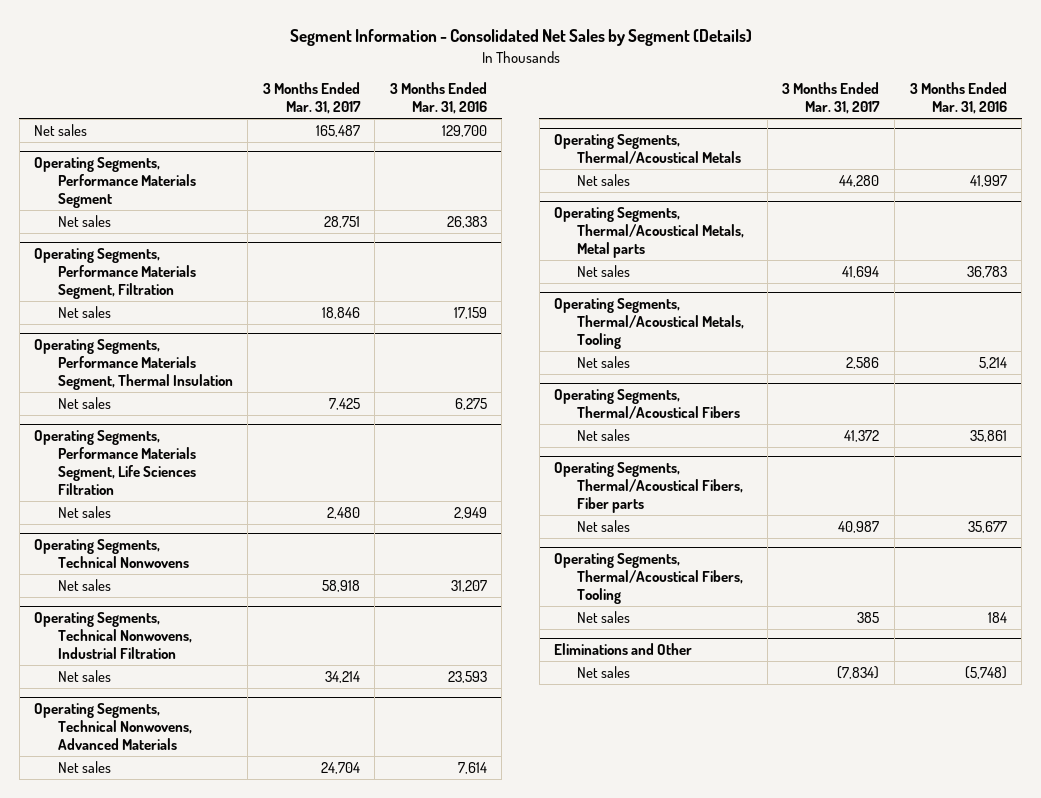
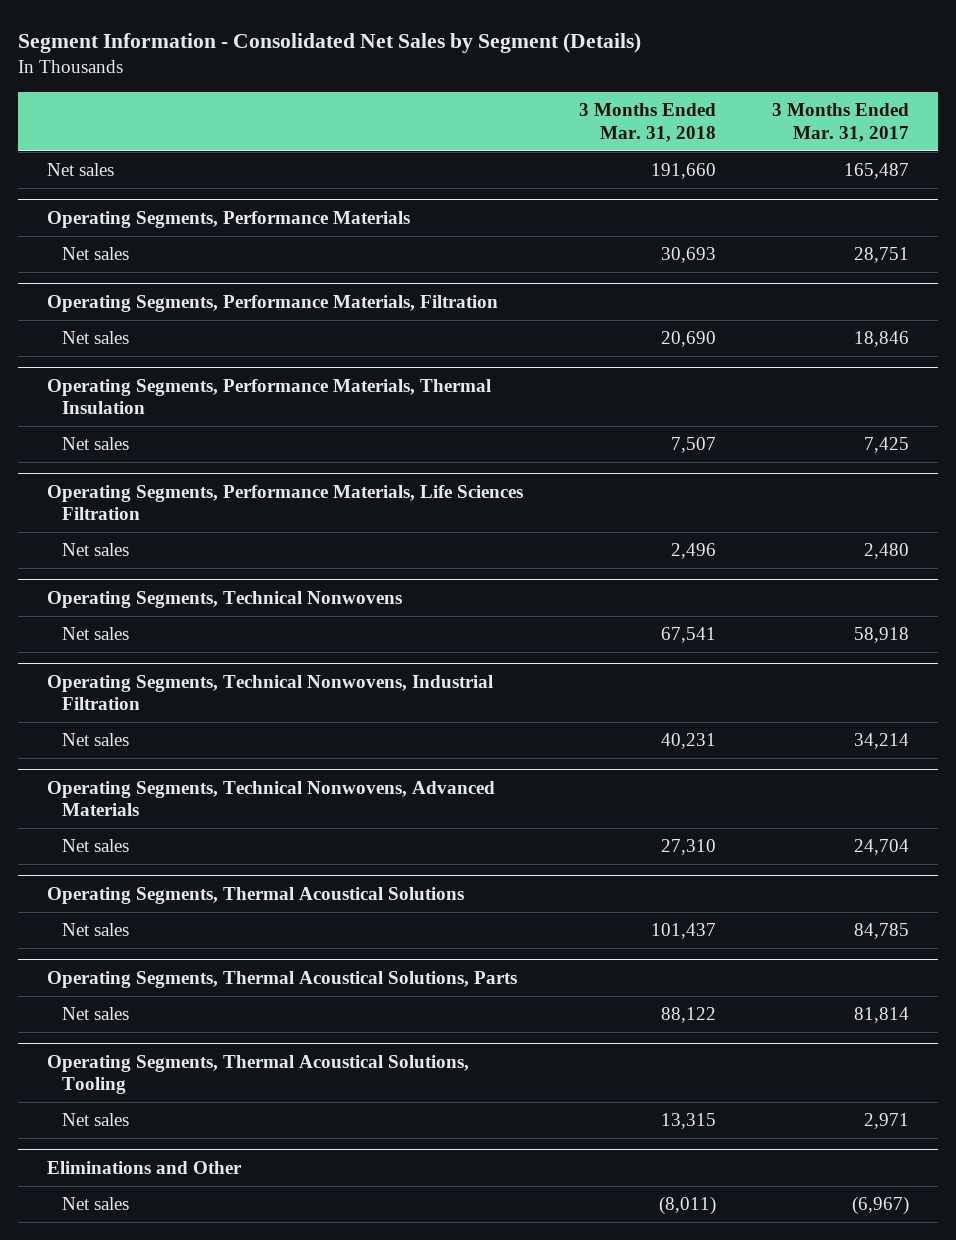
- | 3 Months Ended Mar. 31, 2017 | 3 Months Ended Mar. 31, 2016
+ | 3 Months Ended Mar. 31, 2018 | 3 Months Ended Mar. 31, 2017
- Operating Segments, Performance Materials Segment
+ Operating Segments, Performance Materials
- Operating Segments, Performance Materials Segment, Filtration
+ Operating Segments, Performance Materials, Filtration
- Operating Segments, Performance Materials Segment, Thermal Insulation
+ Operating Segments, Performance Materials, Thermal Insulation
- Operating Segments, Performance Materials Segment, Life Sciences Filtration
+ Operating Segments, Performance Materials, Life Sciences Filtration
- Operating Segments, Thermal/Acoustical Metals
- Net sales | 44,280 | 41,997
- Operating Segments, Thermal/Acoustical Metals, Metal parts
- Net sales | 41,694 | 36,783
- Operating Segments, Thermal/Acoustical Metals, Tooling
- Net sales | 2,586 | 5,214
- Operating Segments, Thermal/Acoustical Fibers
- Net sales | 41,372 | 35,861
- Operating Segments, Thermal/Acoustical Fibers, Fiber parts
- Net sales | 40,987 | 35,677
- Operating Segments, Thermal/Acoustical Fibers, Tooling
- Net sales | 385 | 184
+ Operating Segments, Thermal Acoustical Solutions
+ Net sales | 101,437 | 84,785
+ Operating Segments, Thermal Acoustical Solutions, Parts
+ Net sales | 88,122 | 81,814
+ Operating Segments, Thermal Acoustical Solutions, Tooling
+ Net sales | 13,315 | 2,971
@ Eliminations and Other
- Net sales | (7,834) | (5,748)
+ Net sales | (8,011) | (6,967)

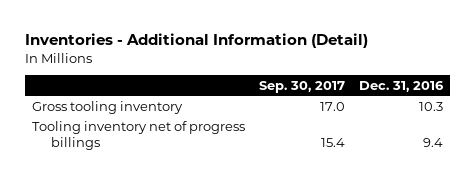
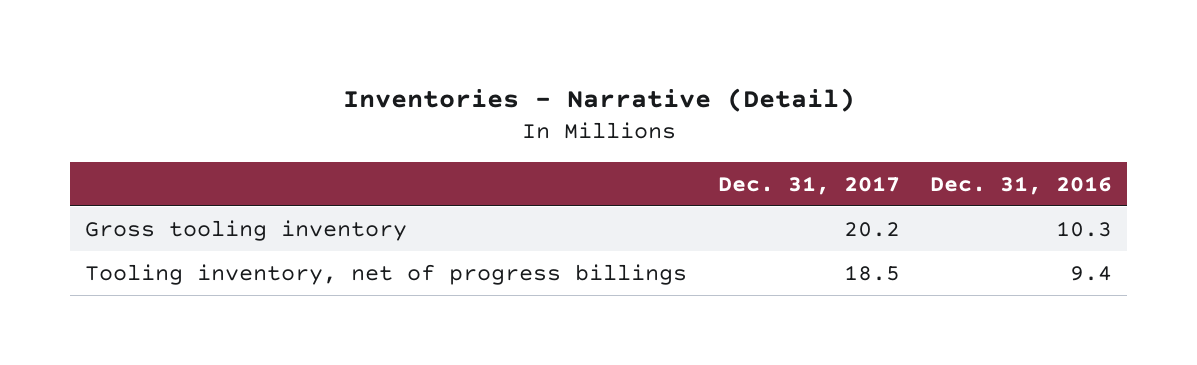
- Inventories - Additional Information (Detail)
+ Inventories - Narrative (Detail)
- | Sep. 30, 2017 | Dec. 31, 2016
+ | Dec. 31, 2017 | Dec. 31, 2016
- Tooling inventory net of progress billings | 15.4 | 9.4
+ Tooling inventory, net of progress billings | 18.5 | 9.4

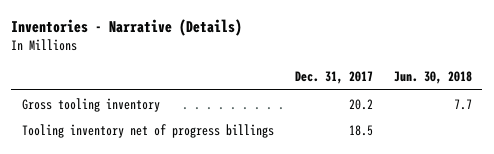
- Inventories - Narrative (Detail)
+ Inventories - Narrative (Details)
- | Dec. 31, 2017 | Dec. 31, 2016
+ | Dec. 31, 2017 | Jun. 30, 2018
- Tooling inventory, net of progress billings | 18.5 | 9.4
+ Tooling inventory net of progress billings | 18.5 |

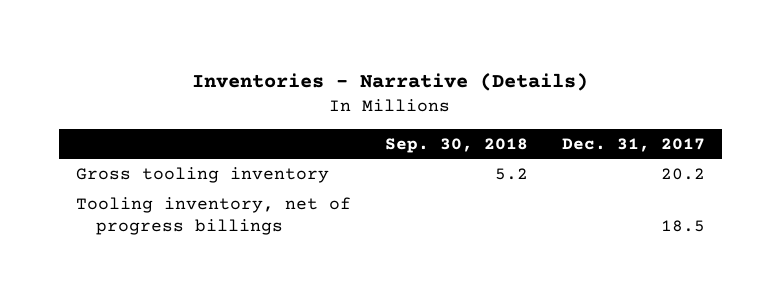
- | Dec. 31, 2017 | Jun. 30, 2018
+ | Sep. 30, 2018 | Dec. 31, 2017
- Tooling inventory net of progress billings | 18.5 |
+ Tooling inventory, net of progress billings | | 18.5

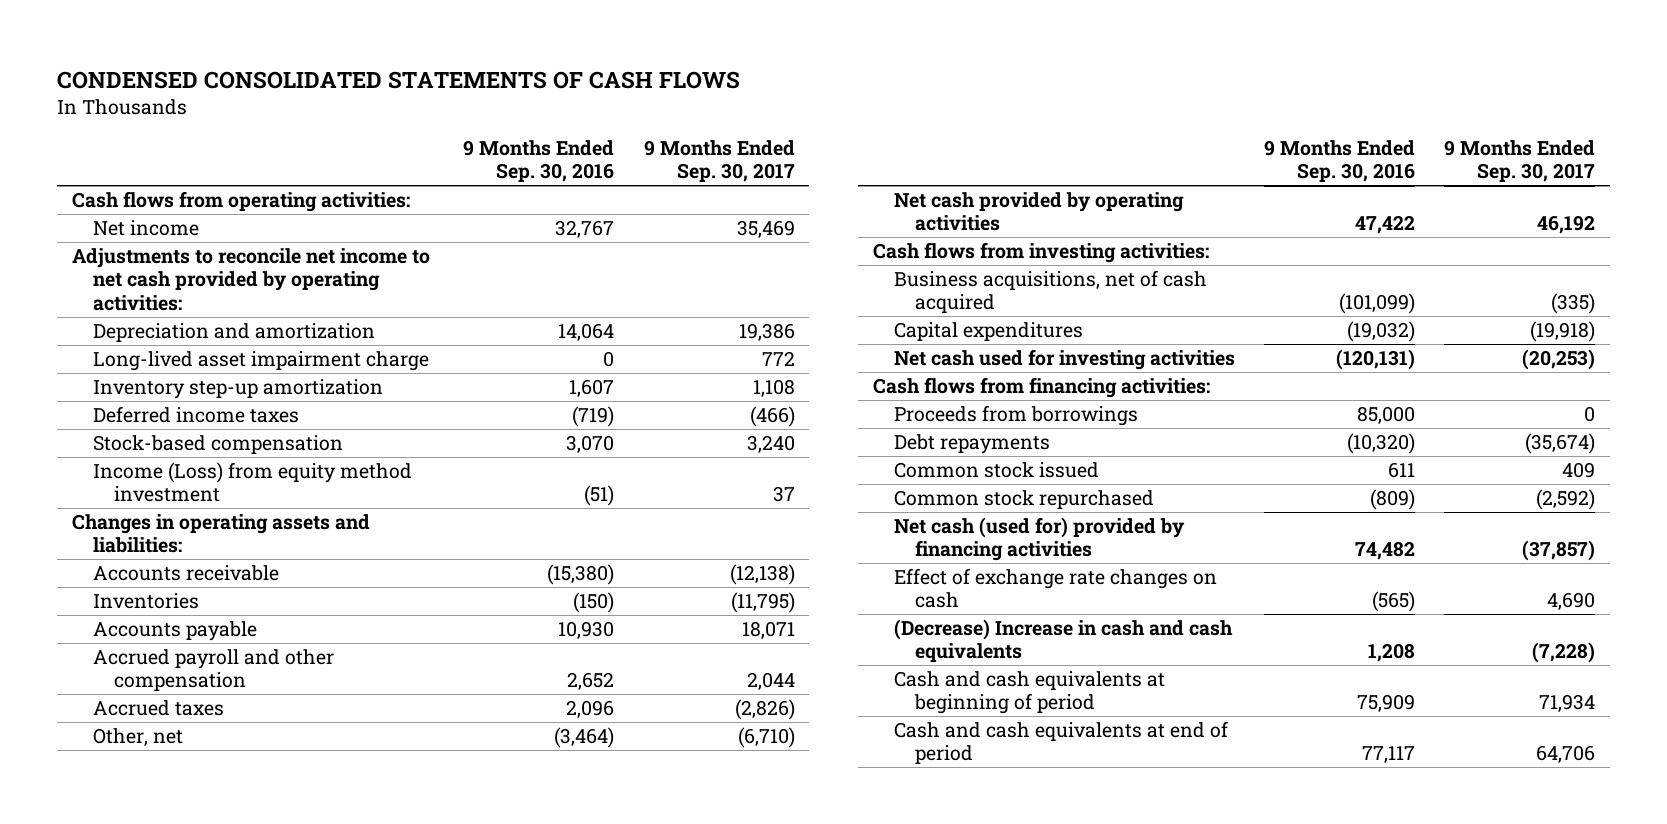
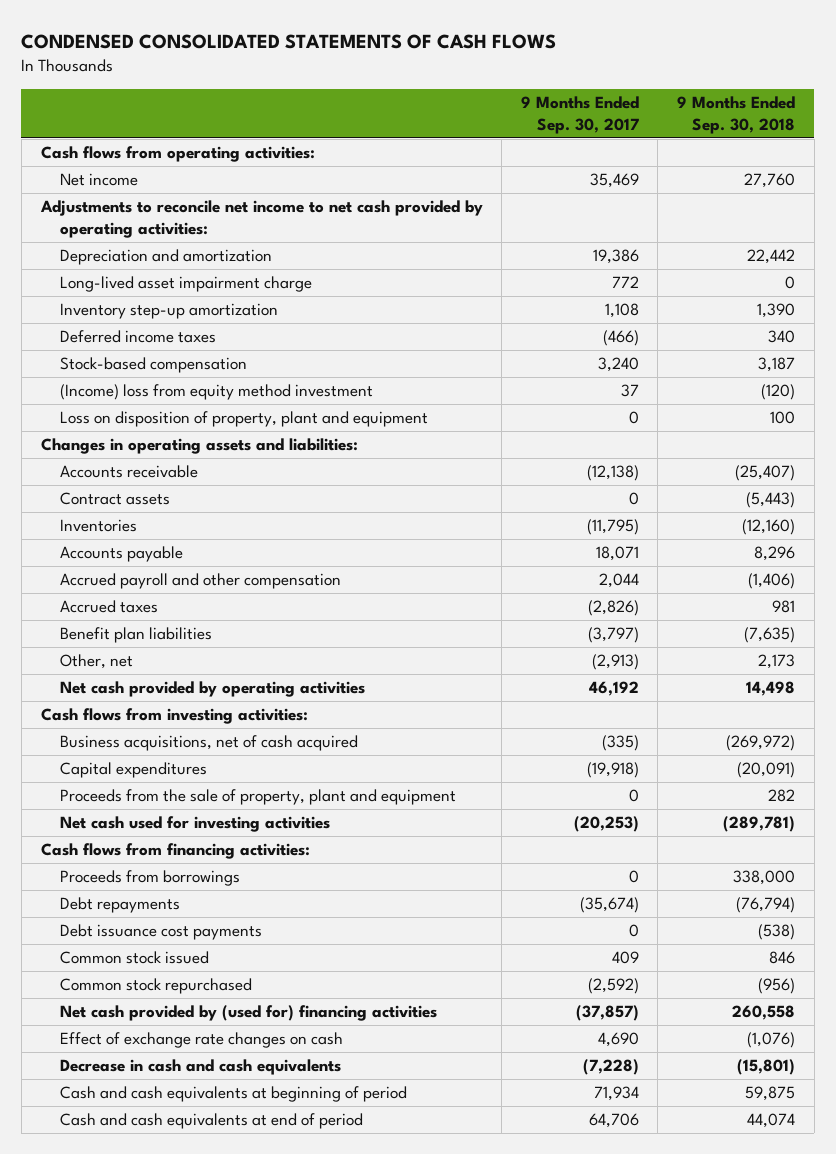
- | 9 Months Ended Sep. 30, 2016 | 9 Months Ended Sep. 30, 2017
+ | 9 Months Ended Sep. 30, 2017 | 9 Months Ended Sep. 30, 2018
- Income (Loss) from equity method investment | (51) | 37
+ (Income) loss from equity method investment | 37 | (120)
+ Loss on disposition of property, plant and equipment | 0 | 100
+ Contract assets | 0 | (5,443)
- Other, net | (3,464) | (6,710)
+ Benefit plan liabilities | (3,797) | (7,635)
+ Other, net | (2,913) | 2,173
+ Proceeds from the sale of property, plant and equipment | 0 | 282
+ Debt issuance cost payments | 0 | (538)
- Net cash (used for) provided by financing activities | 74,482 | (37,857)
+ Net cash provided by (used for) financing activities | (37,857) | 260,558
- (Decrease) Increase in cash and cash equivalents | 1,208 | (7,228)
+ Decrease in cash and cash equivalents | (7,228) | (15,801)

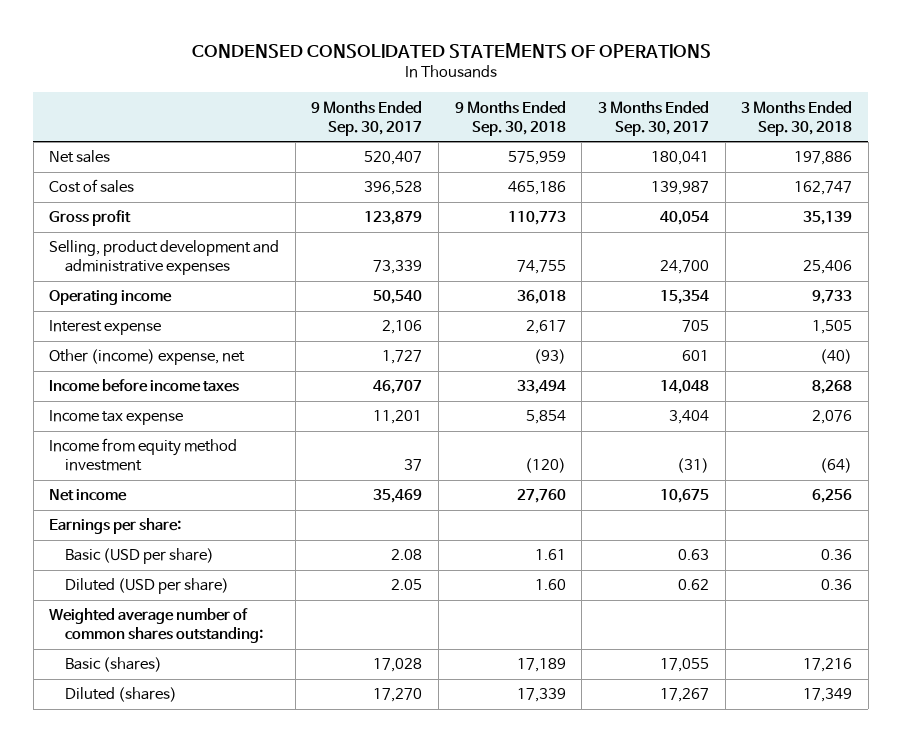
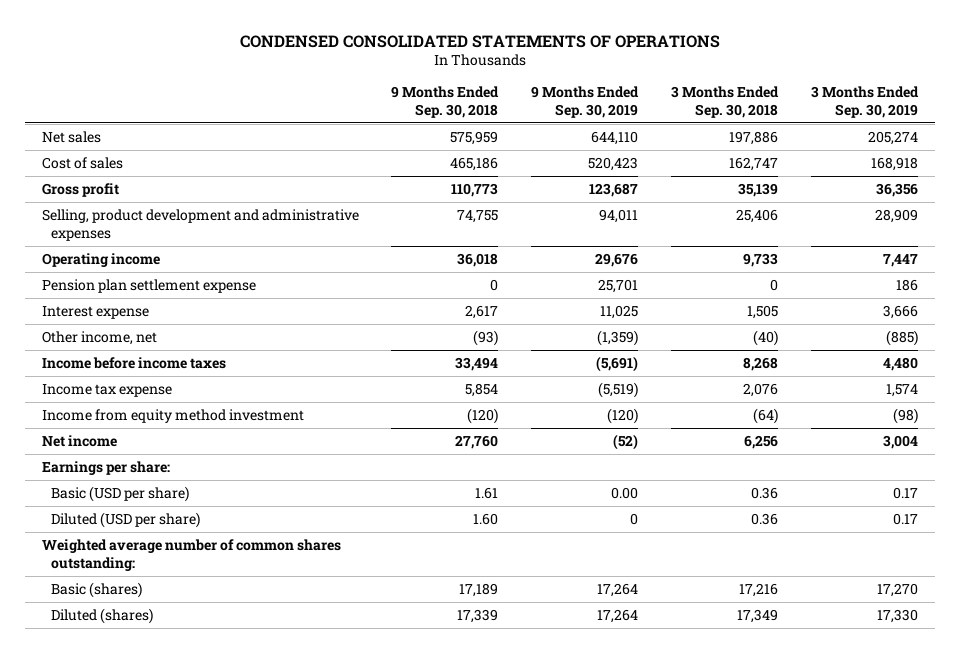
- | 9 Months Ended Sep. 30, 2017 | 9 Months Ended Sep. 30, 2018 | 3 Months Ended Sep. 30, 2017 | 3 Months Ended Sep. 30, 2018
+ | 9 Months Ended Sep. 30, 2018 | 9 Months Ended Sep. 30, 2019 | 3 Months Ended Sep. 30, 2018 | 3 Months Ended Sep. 30, 2019
+ Pension plan settlement expense | 0 | 25,701 | 0 | 186
- Other (income) expense, net | 1,727 | (93) | 601 | (40)
+ Other income, net | (93) | (1,359) | (40) | (885)

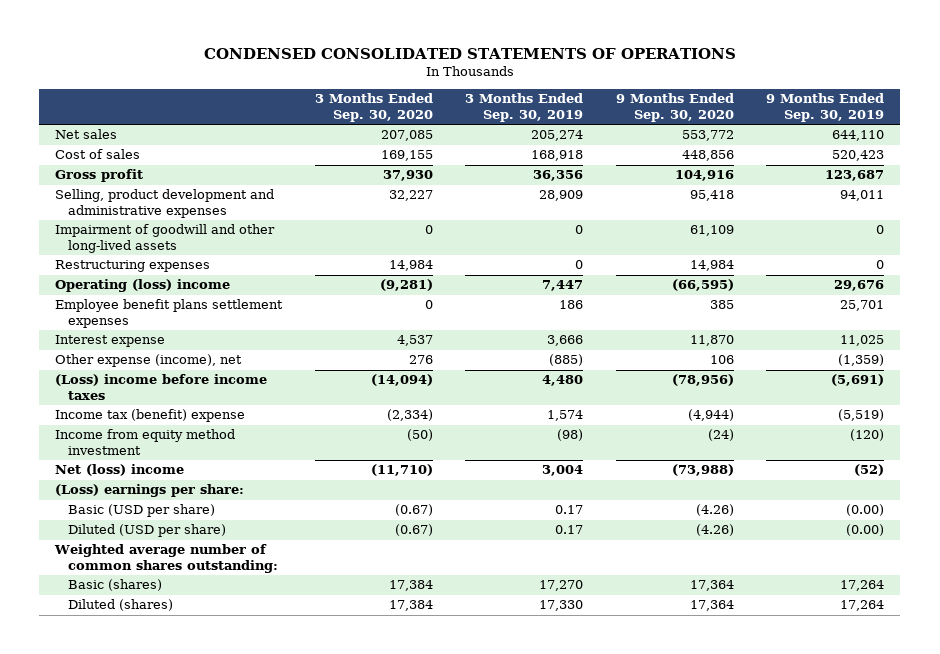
- | 9 Months Ended Sep. 30, 2018 | 9 Months Ended Sep. 30, 2019 | 3 Months Ended Sep. 30, 2018 | 3 Months Ended Sep. 30, 2019
+ | 3 Months Ended Sep. 30, 2020 | 3 Months Ended Sep. 30, 2019 | 9 Months Ended Sep. 30, 2020 | 9 Months Ended Sep. 30, 2019
- Operating income | 36,018 | 29,676 | 9,733 | 7,447
- Pension plan settlement expense | 0 | 25,701 | 0 | 186
+ Impairment of goodwill and other long-lived assets | 0 | 0 | 61,109 | 0
+ Restructuring expenses | 14,984 | 0 | 14,984 | 0
+ Operating (loss) income | (9,281) | 7,447 | (66,595) | 29,676
+ Employee benefit plans settlement expenses | 0 | 186 | 385 | 25,701
- Other income, net | (93) | (1,359) | (40) | (885)
- Income before income taxes | 33,494 | (5,691) | 8,268 | 4,480
- Income tax expense | 5,854 | (5,519) | 2,076 | 1,574
+ Other expense (income), net | 276 | (885) | 106 | (1,359)
+ (Loss) income before income taxes | (14,094) | 4,480 | (78,956) | (5,691)
+ Income tax (benefit) expense | (2,334) | 1,574 | (4,944) | (5,519)
- Net income | 27,760 | (52) | 6,256 | 3,004
- Earnings per share:
- Basic (USD per share) | 1.61 | 0.00 | 0.36 | 0.17
- Diluted (USD per share) | 1.60 | 0 | 0.36 | 0.17
+ Net (loss) income | (11,710) | 3,004 | (73,988) | (52)
+ (Loss) earnings per share:
+ Basic (USD per share) | (0.67) | 0.17 | (4.26) | (0.00)
+ Diluted (USD per share) | (0.67) | 0.17 | (4.26) | (0.00)

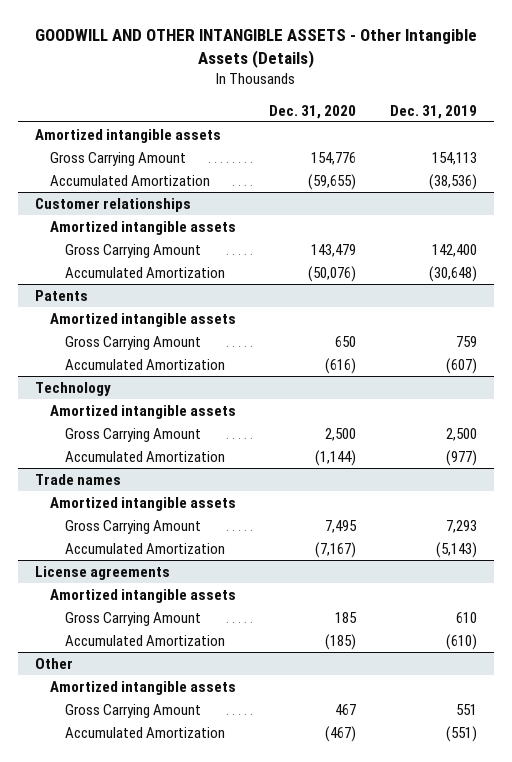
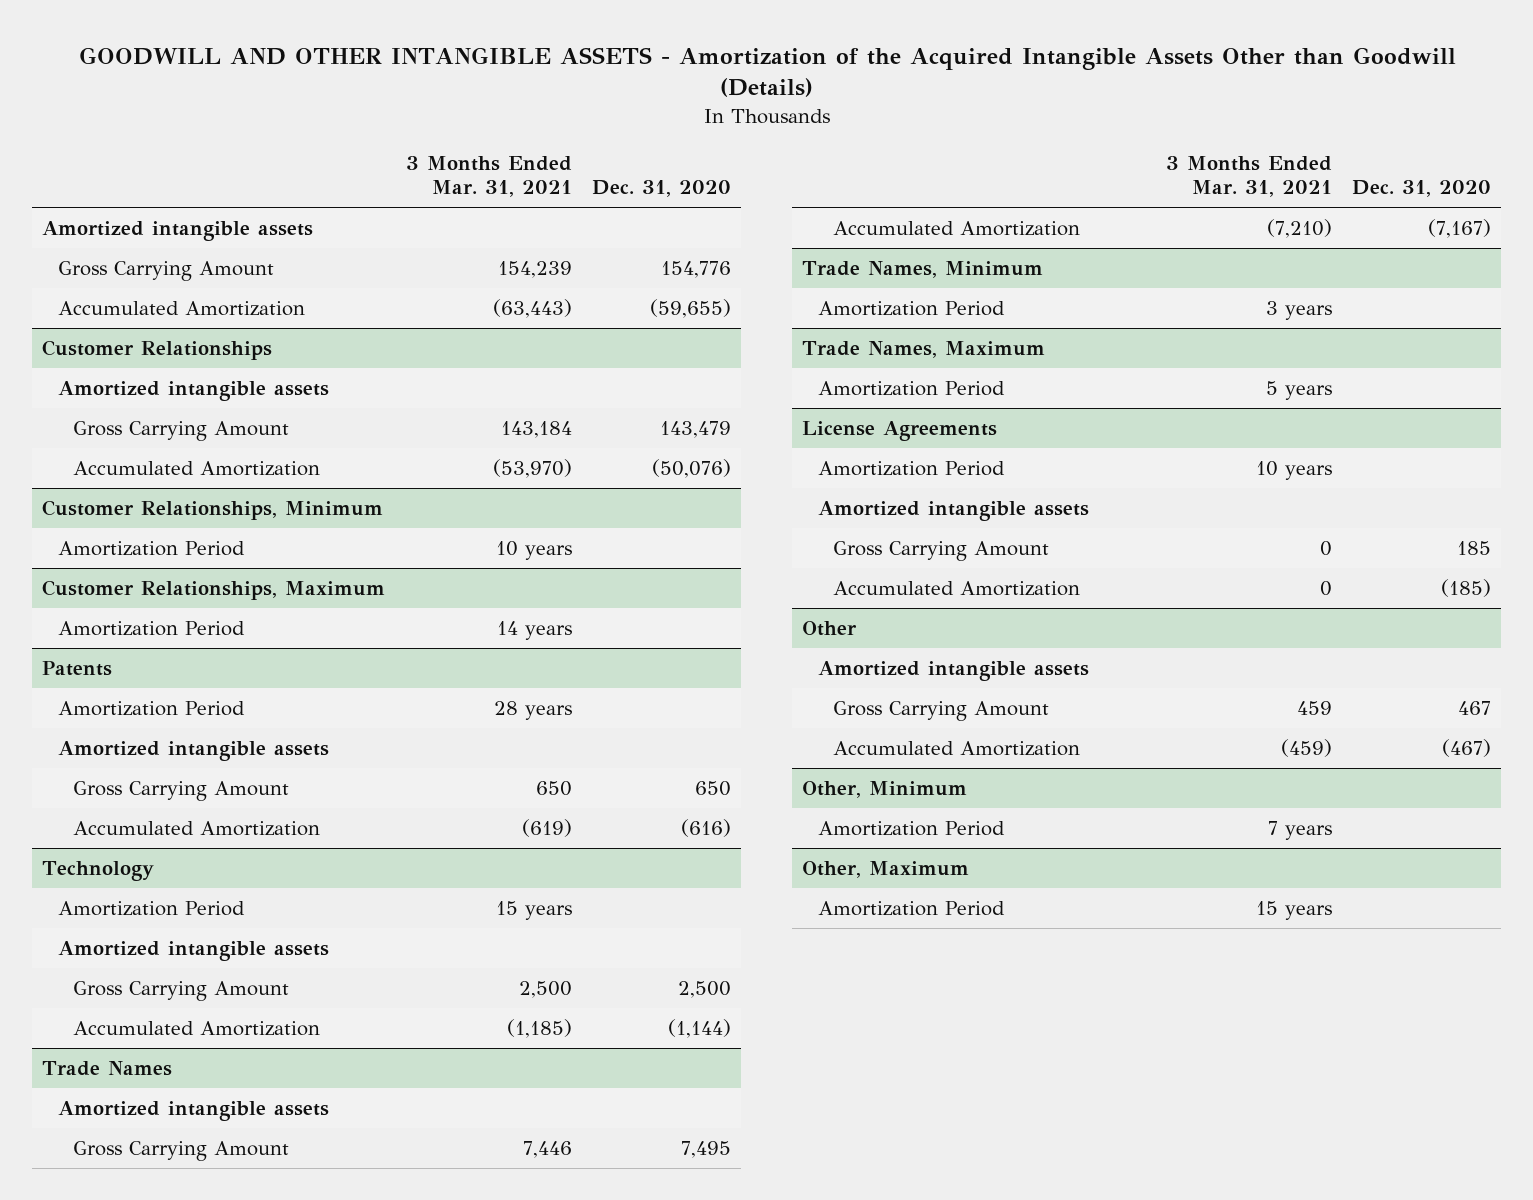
- GOODWILL AND OTHER INTANGIBLE ASSETS - Other Intangible Assets (Details)
+ GOODWILL AND OTHER INTANGIBLE ASSETS - Amortization of the Acquired Intangible Assets Other than Goodwill (Details)
- | Dec. 31, 2020 | Dec. 31, 2019
+ | 3 Months Ended Mar. 31, 2021 | Dec. 31, 2020
- Customer relationships
+ Customer Relationships
+ Customer Relationships, Minimum
+ Amortization Period | 10 years |
+ Customer Relationships, Maximum
+ Amortization Period | 14 years |
@ Patents
+ Amortization Period | 28 years |
@ Technology
+ Amortization Period | 15 years |
- Trade names
+ Trade Names
- License agreements
+ Trade Names, Minimum
+ Amortization Period | 3 years |
+ Trade Names, Maximum
+ Amortization Period | 5 years |
+ License Agreements
+ Amortization Period | 10 years |
+ Other, Minimum
+ Amortization Period | 7 years |
+ Other, Maximum
+ Amortization Period | 15 years |

